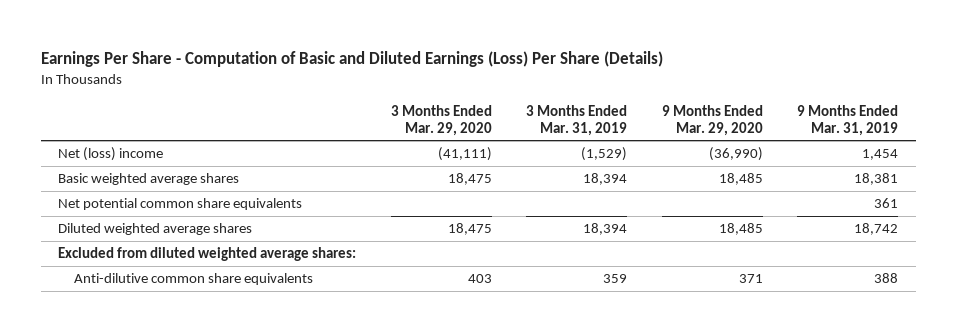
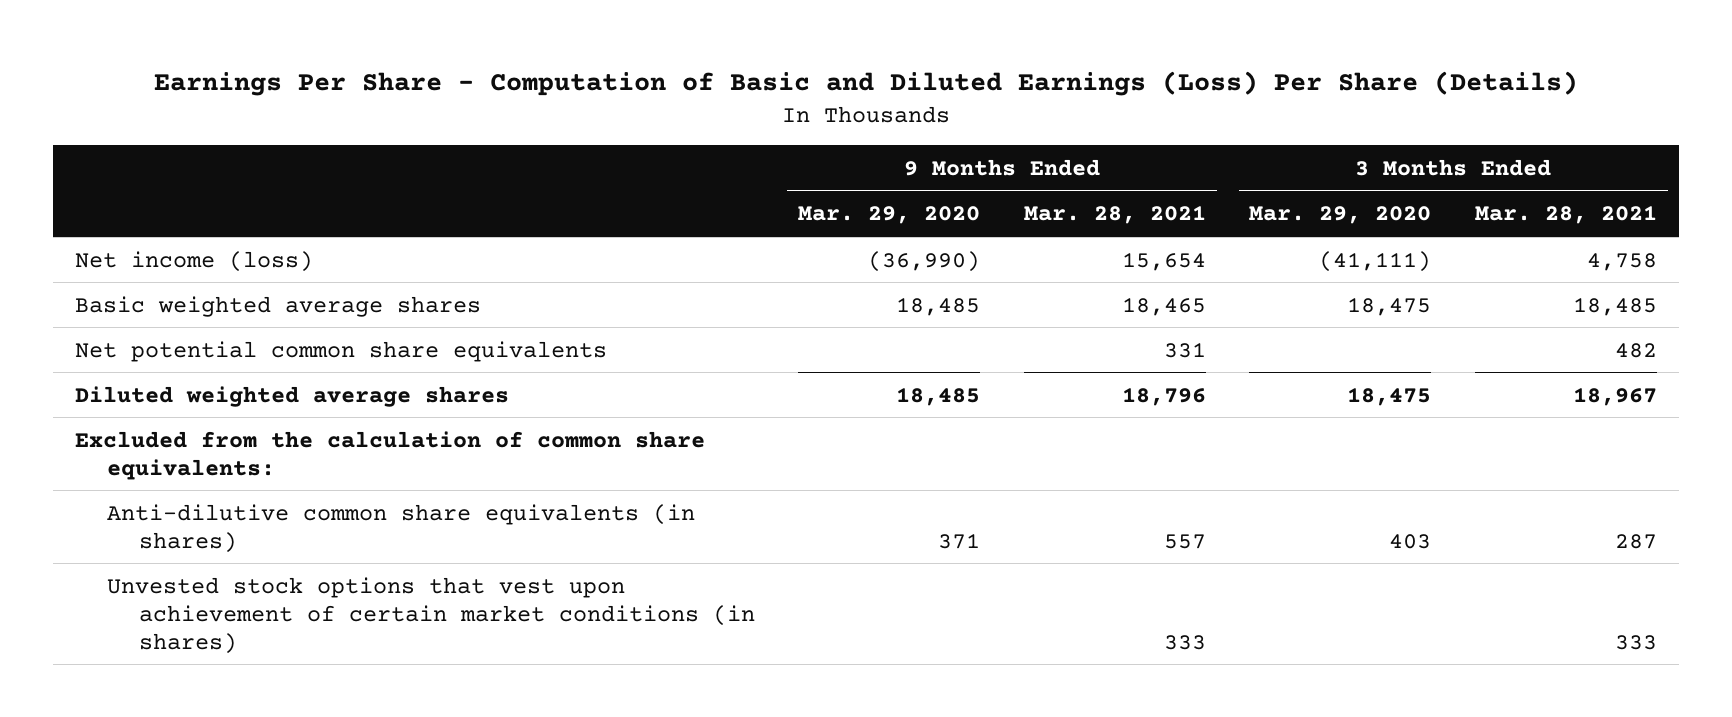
- | 3 Months Ended Mar. 29, 2020 | 3 Months Ended Mar. 31, 2019 | 9 Months Ended Mar. 29, 2020 | 9 Months Ended Mar. 31, 2019
+ | 9 Months Ended Mar. 29, 2020 | 9 Months Ended Mar. 28, 2021 | 3 Months Ended Mar. 29, 2020 | 3 Months Ended Mar. 28, 2021
- Net (loss) income | (41,111) | (1,529) | (36,990) | 1,454
+ Net income (loss) | (36,990) | 15,654 | (41,111) | 4,758
- Excluded from diluted weighted average shares:
- Anti-dilutive common share equivalents | 403 | 359 | 371 | 388
+ Excluded from the calculation of common share equivalents:
+ Anti-dilutive common share equivalents (in shares) | 371 | 557 | 403 | 287
+ Unvested stock options that vest upon achievement of certain market conditions (in shares) | | 333 | | 333

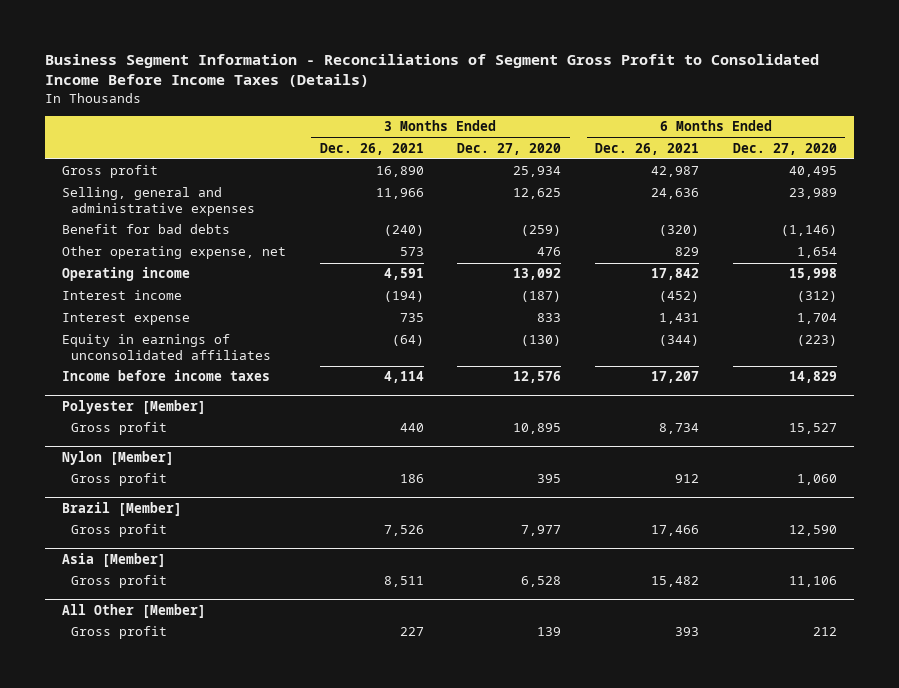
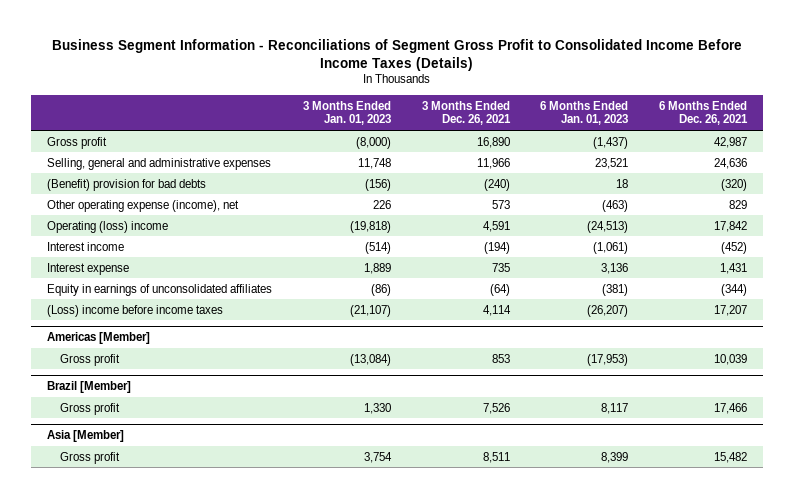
- | 3 Months Ended Dec. 26, 2021 | 3 Months Ended Dec. 27, 2020 | 6 Months Ended Dec. 26, 2021 | 6 Months Ended Dec. 27, 2020
+ | 3 Months Ended Jan. 01, 2023 | 3 Months Ended Dec. 26, 2021 | 6 Months Ended Jan. 01, 2023 | 6 Months Ended Dec. 26, 2021
- Benefit for bad debts | (240) | (259) | (320) | (1,146)
- Other operating expense, net | 573 | 476 | 829 | 1,654
- Operating income | 4,591 | 13,092 | 17,842 | 15,998
+ (Benefit) provision for bad debts | (156) | (240) | 18 | (320)
+ Other operating expense (income), net | 226 | 573 | (463) | 829
+ Operating (loss) income | (19,818) | 4,591 | (24,513) | 17,842
- Income before income taxes | 4,114 | 12,576 | 17,207 | 14,829
- Polyester [Member]
- Gross profit | 440 | 10,895 | 8,734 | 15,527
- Nylon [Member]
- Gross profit | 186 | 395 | 912 | 1,060
+ (Loss) income before income taxes | (21,107) | 4,114 | (26,207) | 17,207
+ Americas [Member]
+ Gross profit | (13,084) | 853 | (17,953) | 10,039
- All Other [Member]
- Gross profit | 227 | 139 | 393 | 212

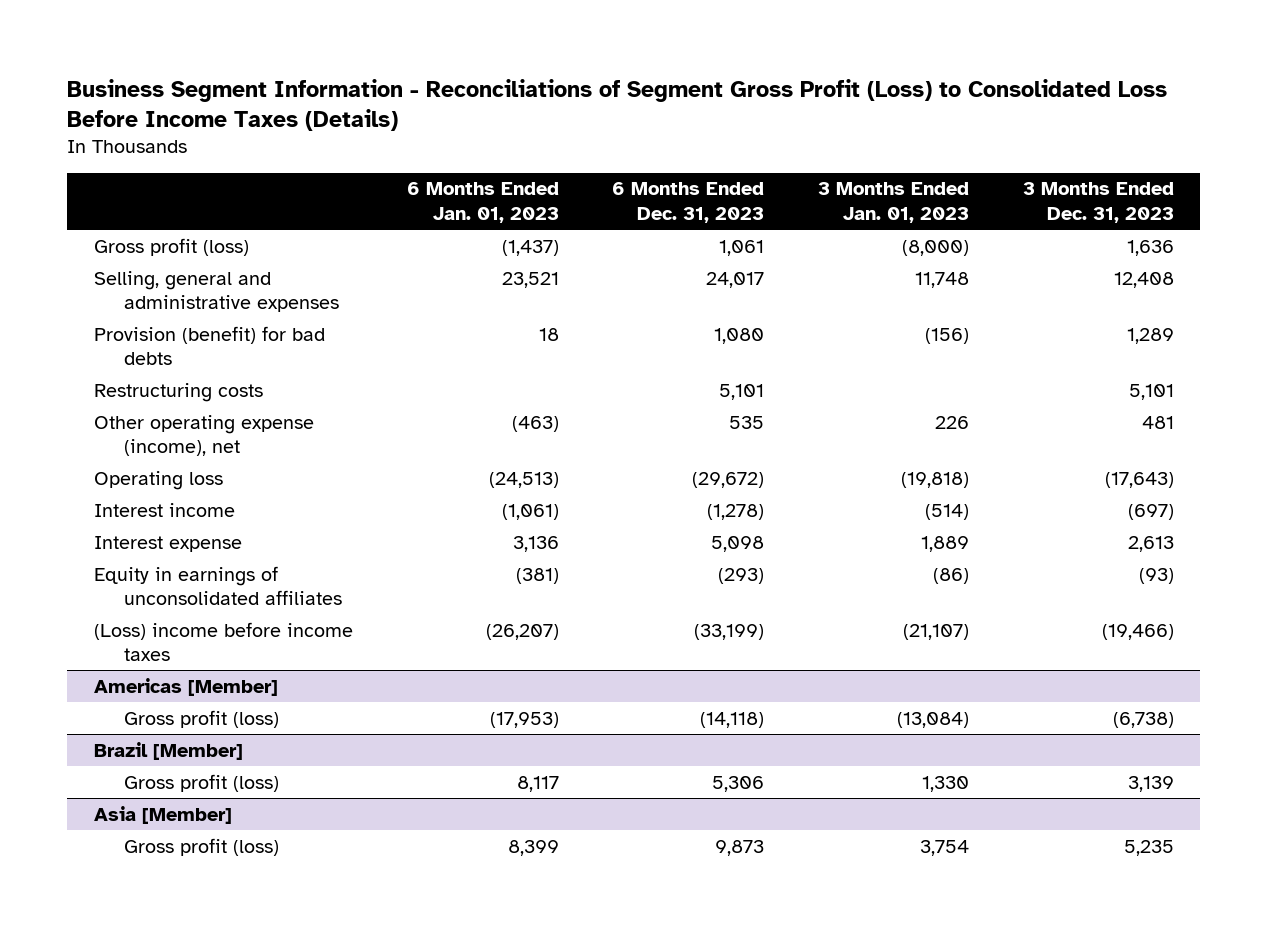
- Business Segment Information - Reconciliations of Segment Gross Profit to Consolidated Income Before Income Taxes (Details)
+ Business Segment Information - Reconciliations of Segment Gross Profit (Loss) to Consolidated Loss Before Income Taxes (Details)
- | 3 Months Ended Jan. 01, 2023 | 3 Months Ended Dec. 26, 2021 | 6 Months Ended Jan. 01, 2023 | 6 Months Ended Dec. 26, 2021
+ | 6 Months Ended Jan. 01, 2023 | 6 Months Ended Dec. 31, 2023 | 3 Months Ended Jan. 01, 2023 | 3 Months Ended Dec. 31, 2023
- Gross profit | (8,000) | 16,890 | (1,437) | 42,987
+ Gross profit (loss) | (1,437) | 1,061 | (8,000) | 1,636
- (Benefit) provision for bad debts | (156) | (240) | 18 | (320)
+ Provision (benefit) for bad debts | 18 | 1,080 | (156) | 1,289
+ Restructuring costs | | 5,101 | | 5,101
- Operating (loss) income | (19,818) | 4,591 | (24,513) | 17,842
+ Operating loss | (24,513) | (29,672) | (19,818) | (17,643)
@ Americas [Member]
- Gross profit | (13,084) | 853 | (17,953) | 10,039
+ Gross profit (loss) | (17,953) | (14,118) | (13,084) | (6,738)
@ Brazil [Member]
- Gross profit | 1,330 | 7,526 | 8,117 | 17,466
+ Gross profit (loss) | 8,117 | 5,306 | 1,330 | 3,139
@ Asia [Member]
- Gross profit | 3,754 | 8,511 | 8,399 | 15,482
+ Gross profit (loss) | 8,399 | 9,873 | 3,754 | 5,235

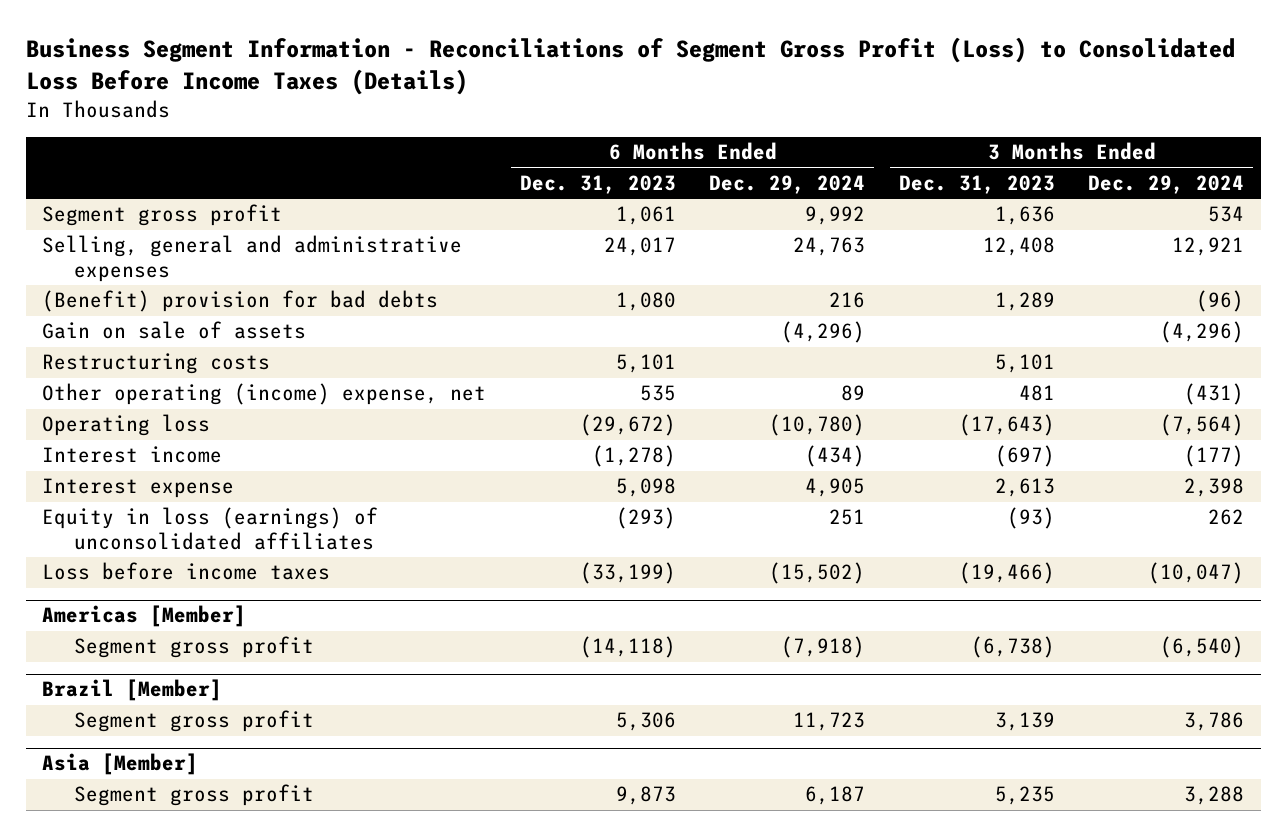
- | 6 Months Ended Jan. 01, 2023 | 6 Months Ended Dec. 31, 2023 | 3 Months Ended Jan. 01, 2023 | 3 Months Ended Dec. 31, 2023
+ | 6 Months Ended Dec. 31, 2023 | 6 Months Ended Dec. 29, 2024 | 3 Months Ended Dec. 31, 2023 | 3 Months Ended Dec. 29, 2024
- Gross profit (loss) | (1,437) | 1,061 | (8,000) | 1,636
+ Segment gross profit | 1,061 | 9,992 | 1,636 | 534
- Provision (benefit) for bad debts | 18 | 1,080 | (156) | 1,289
+ (Benefit) provision for bad debts | 1,080 | 216 | 1,289 | (96)
+ Gain on sale of assets | | (4,296) | | (4,296)
- Other operating expense (income), net | (463) | 535 | 226 | 481
+ Other operating (income) expense, net | 535 | 89 | 481 | (431)
- Equity in earnings of unconsolidated affiliates | (381) | (293) | (86) | (93)
- (Loss) income before income taxes | (26,207) | (33,199) | (21,107) | (19,466)
+ Equity in loss (earnings) of unconsolidated affiliates | (293) | 251 | (93) | 262
+ Loss before income taxes | (33,199) | (15,502) | (19,466) | (10,047)
@ Americas [Member]
- Gross profit (loss) | (17,953) | (14,118) | (13,084) | (6,738)
+ Segment gross profit | (14,118) | (7,918) | (6,738) | (6,540)
@ Brazil [Member]
- Gross profit (loss) | 8,117 | 5,306 | 1,330 | 3,139
+ Segment gross profit | 5,306 | 11,723 | 3,139 | 3,786
@ Asia [Member]
- Gross profit (loss) | 8,399 | 9,873 | 3,754 | 5,235
+ Segment gross profit | 9,873 | 6,187 | 5,235 | 3,288

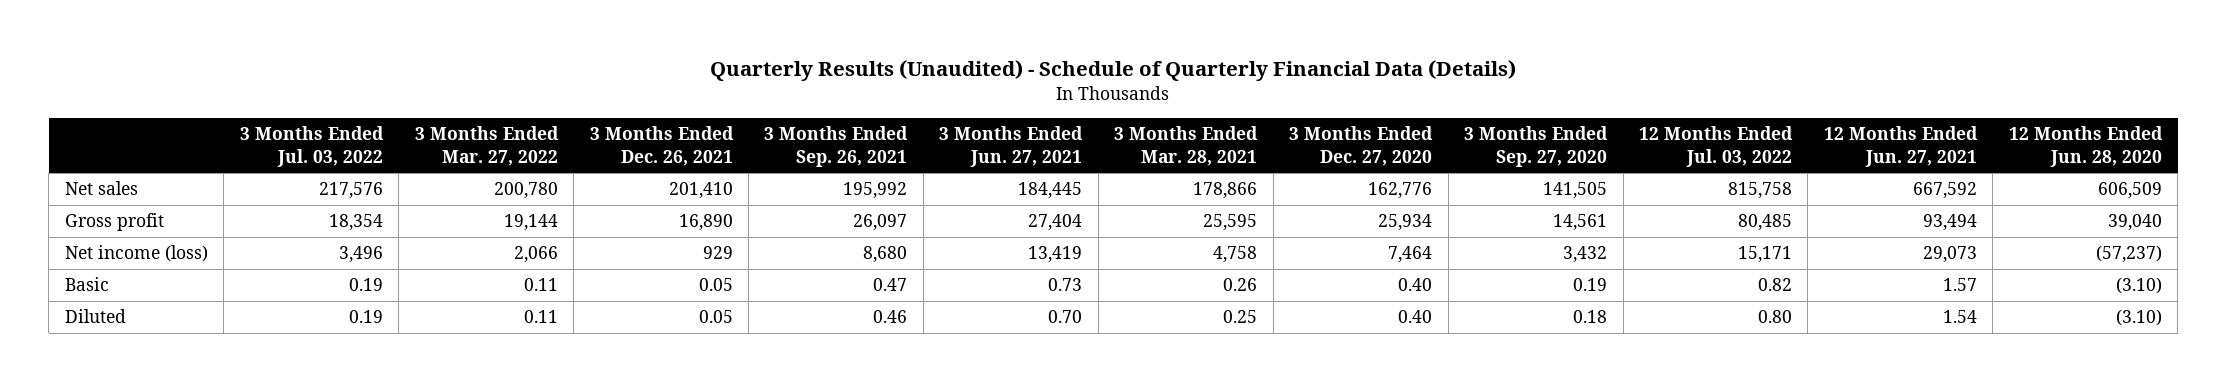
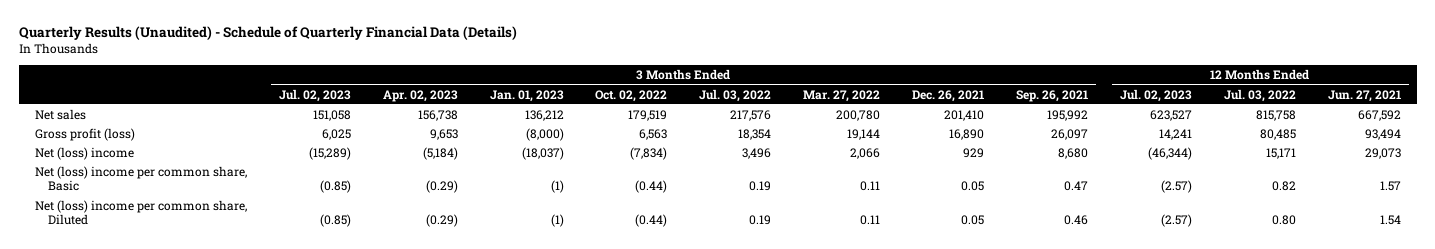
- | 3 Months Ended Jul. 03, 2022 | 3 Months Ended Mar. 27, 2022 | 3 Months Ended Dec. 26, 2021 | 3 Months Ended Sep. 26, 2021 | 3 Months Ended Jun. 27, 2021 | 3 Months Ended Mar. 28, 2021 | 3 Months Ended Dec. 27, 2020 | 3 Months Ended Sep. 27, 2020 | 12 Months Ended Jul. 03, 2022 | 12 Months Ended Jun. 27, 2021 | 12 Months Ended Jun. 28, 2020
+ | 3 Months Ended Jul. 02, 2023 | 3 Months Ended Apr. 02, 2023 | 3 Months Ended Jan. 01, 2023 | 3 Months Ended Oct. 02, 2022 | 3 Months Ended Jul. 03, 2022 | 3 Months Ended Mar. 27, 2022 | 3 Months Ended Dec. 26, 2021 | 3 Months Ended Sep. 26, 2021 | 12 Months Ended Jul. 02, 2023 | 12 Months Ended Jul. 03, 2022 | 12 Months Ended Jun. 27, 2021
- Gross profit | 18,354 | 19,144 | 16,890 | 26,097 | 27,404 | 25,595 | 25,934 | 14,561 | 80,485 | 93,494 | 39,040
- Net income (loss) | 3,496 | 2,066 | 929 | 8,680 | 13,419 | 4,758 | 7,464 | 3,432 | 15,171 | 29,073 | (57,237)
- Basic | 0.19 | 0.11 | 0.05 | 0.47 | 0.73 | 0.26 | 0.40 | 0.19 | 0.82 | 1.57 | (3.10)
- Diluted | 0.19 | 0.11 | 0.05 | 0.46 | 0.70 | 0.25 | 0.40 | 0.18 | 0.80 | 1.54 | (3.10)
+ Gross profit (loss) | 6,025 | 9,653 | (8,000) | 6,563 | 18,354 | 19,144 | 16,890 | 26,097 | 14,241 | 80,485 | 93,494
+ Net (loss) income | (15,289) | (5,184) | (18,037) | (7,834) | 3,496 | 2,066 | 929 | 8,680 | (46,344) | 15,171 | 29,073
+ Net (loss) income per common share, Basic | (0.85) | (0.29) | (1) | (0.44) | 0.19 | 0.11 | 0.05 | 0.47 | (2.57) | 0.82 | 1.57
+ Net (loss) income per common share, Diluted | (0.85) | (0.29) | (1) | (0.44) | 0.19 | 0.11 | 0.05 | 0.46 | (2.57) | 0.80 | 1.54

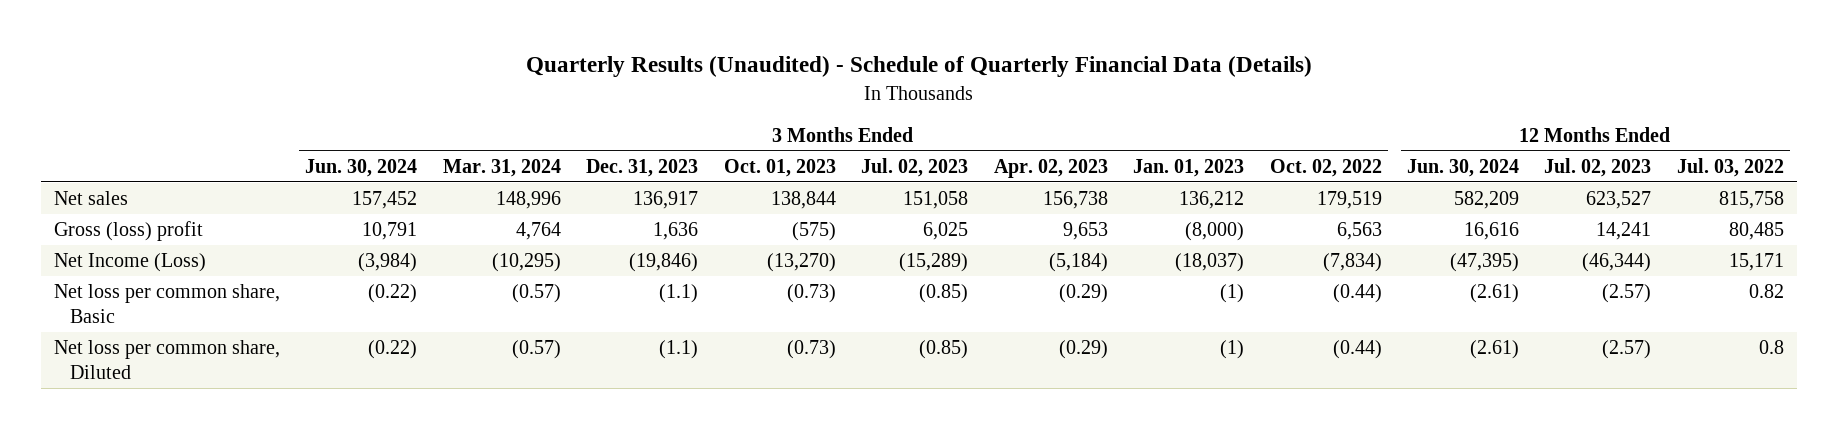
- | 3 Months Ended Jul. 02, 2023 | 3 Months Ended Apr. 02, 2023 | 3 Months Ended Jan. 01, 2023 | 3 Months Ended Oct. 02, 2022 | 3 Months Ended Jul. 03, 2022 | 3 Months Ended Mar. 27, 2022 | 3 Months Ended Dec. 26, 2021 | 3 Months Ended Sep. 26, 2021 | 12 Months Ended Jul. 02, 2023 | 12 Months Ended Jul. 03, 2022 | 12 Months Ended Jun. 27, 2021
+ | 3 Months Ended Jun. 30, 2024 | 3 Months Ended Mar. 31, 2024 | 3 Months Ended Dec. 31, 2023 | 3 Months Ended Oct. 01, 2023 | 3 Months Ended Jul. 02, 2023 | 3 Months Ended Apr. 02, 2023 | 3 Months Ended Jan. 01, 2023 | 3 Months Ended Oct. 02, 2022 | 12 Months Ended Jun. 30, 2024 | 12 Months Ended Jul. 02, 2023 | 12 Months Ended Jul. 03, 2022
- Gross profit (loss) | 6,025 | 9,653 | (8,000) | 6,563 | 18,354 | 19,144 | 16,890 | 26,097 | 14,241 | 80,485 | 93,494
- Net (loss) income | (15,289) | (5,184) | (18,037) | (7,834) | 3,496 | 2,066 | 929 | 8,680 | (46,344) | 15,171 | 29,073
- Net (loss) income per common share, Basic | (0.85) | (0.29) | (1) | (0.44) | 0.19 | 0.11 | 0.05 | 0.47 | (2.57) | 0.82 | 1.57
- Net (loss) income per common share, Diluted | (0.85) | (0.29) | (1) | (0.44) | 0.19 | 0.11 | 0.05 | 0.46 | (2.57) | 0.80 | 1.54
+ Gross (loss) profit | 10,791 | 4,764 | 1,636 | (575) | 6,025 | 9,653 | (8,000) | 6,563 | 16,616 | 14,241 | 80,485
+ Net Income (Loss) | (3,984) | (10,295) | (19,846) | (13,270) | (15,289) | (5,184) | (18,037) | (7,834) | (47,395) | (46,344) | 15,171
+ Net loss per common share, Basic | (0.22) | (0.57) | (1.1) | (0.73) | (0.85) | (0.29) | (1) | (0.44) | (2.61) | (2.57) | 0.82
+ Net loss per common share, Diluted | (0.22) | (0.57) | (1.1) | (0.73) | (0.85) | (0.29) | (1) | (0.44) | (2.61) | (2.57) | 0.8

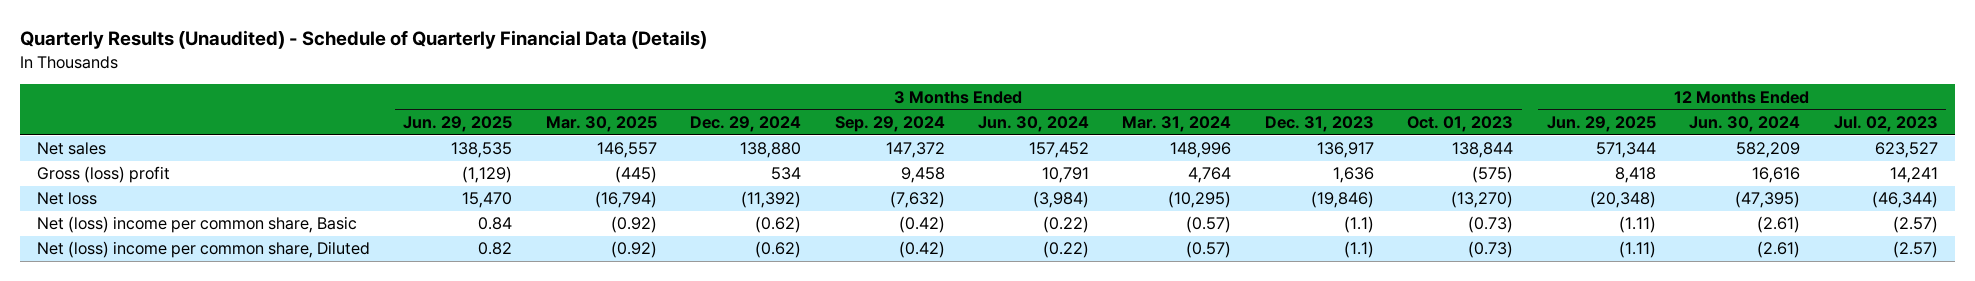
- | 3 Months Ended Jun. 30, 2024 | 3 Months Ended Mar. 31, 2024 | 3 Months Ended Dec. 31, 2023 | 3 Months Ended Oct. 01, 2023 | 3 Months Ended Jul. 02, 2023 | 3 Months Ended Apr. 02, 2023 | 3 Months Ended Jan. 01, 2023 | 3 Months Ended Oct. 02, 2022 | 12 Months Ended Jun. 30, 2024 | 12 Months Ended Jul. 02, 2023 | 12 Months Ended Jul. 03, 2022
+ | 3 Months Ended Jun. 29, 2025 | 3 Months Ended Mar. 30, 2025 | 3 Months Ended Dec. 29, 2024 | 3 Months Ended Sep. 29, 2024 | 3 Months Ended Jun. 30, 2024 | 3 Months Ended Mar. 31, 2024 | 3 Months Ended Dec. 31, 2023 | 3 Months Ended Oct. 01, 2023 | 12 Months Ended Jun. 29, 2025 | 12 Months Ended Jun. 30, 2024 | 12 Months Ended Jul. 02, 2023
- Net Income (Loss) | (3,984) | (10,295) | (19,846) | (13,270) | (15,289) | (5,184) | (18,037) | (7,834) | (47,395) | (46,344) | 15,171
- Net loss per common share, Basic | (0.22) | (0.57) | (1.1) | (0.73) | (0.85) | (0.29) | (1) | (0.44) | (2.61) | (2.57) | 0.82
- Net loss per common share, Diluted | (0.22) | (0.57) | (1.1) | (0.73) | (0.85) | (0.29) | (1) | (0.44) | (2.61) | (2.57) | 0.8
+ Net loss | 15,470 | (16,794) | (11,392) | (7,632) | (3,984) | (10,295) | (19,846) | (13,270) | (20,348) | (47,395) | (46,344)
+ Net (loss) income per common share, Basic | 0.84 | (0.92) | (0.62) | (0.42) | (0.22) | (0.57) | (1.1) | (0.73) | (1.11) | (2.61) | (2.57)
+ Net (loss) income per common share, Diluted | 0.82 | (0.92) | (0.62) | (0.42) | (0.22) | (0.57) | (1.1) | (0.73) | (1.11) | (2.61) | (2.57)

